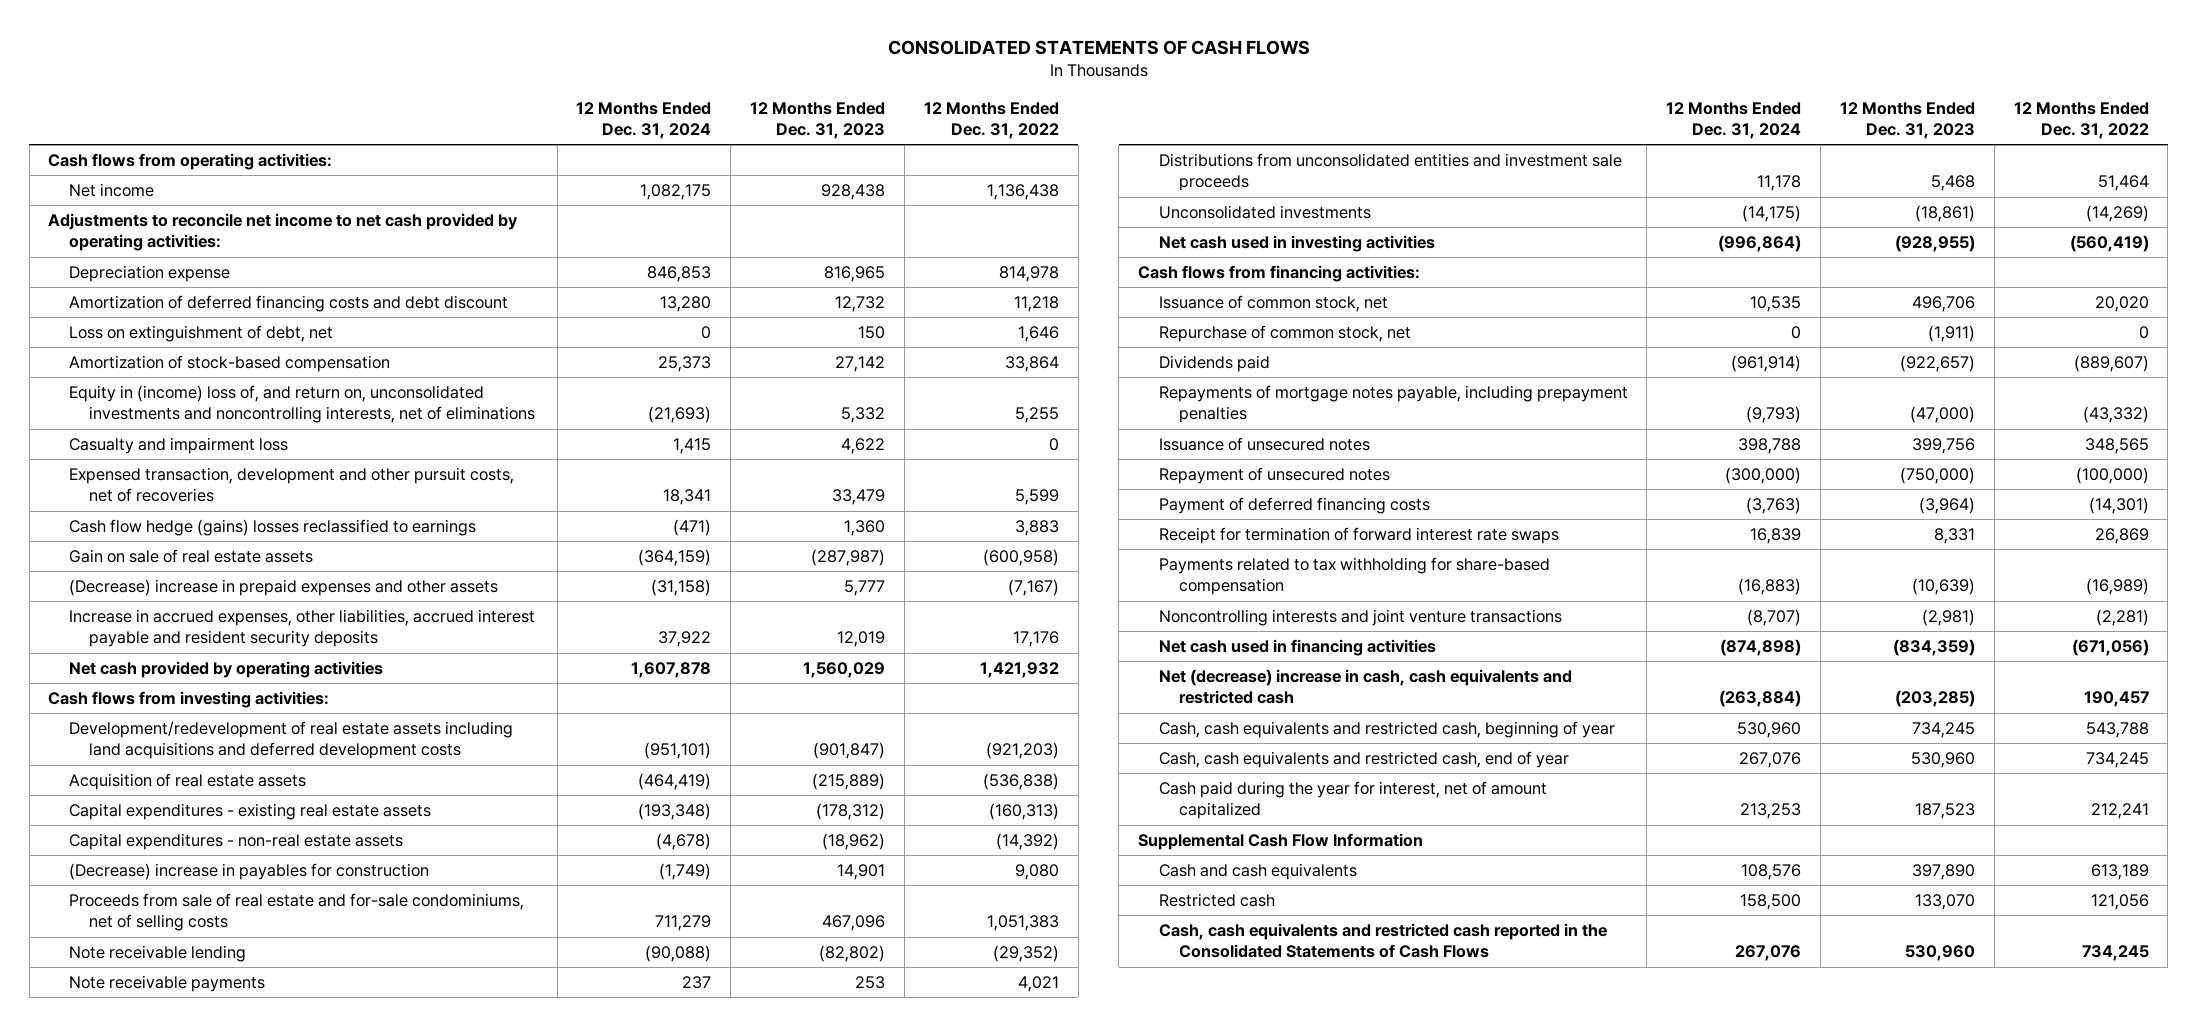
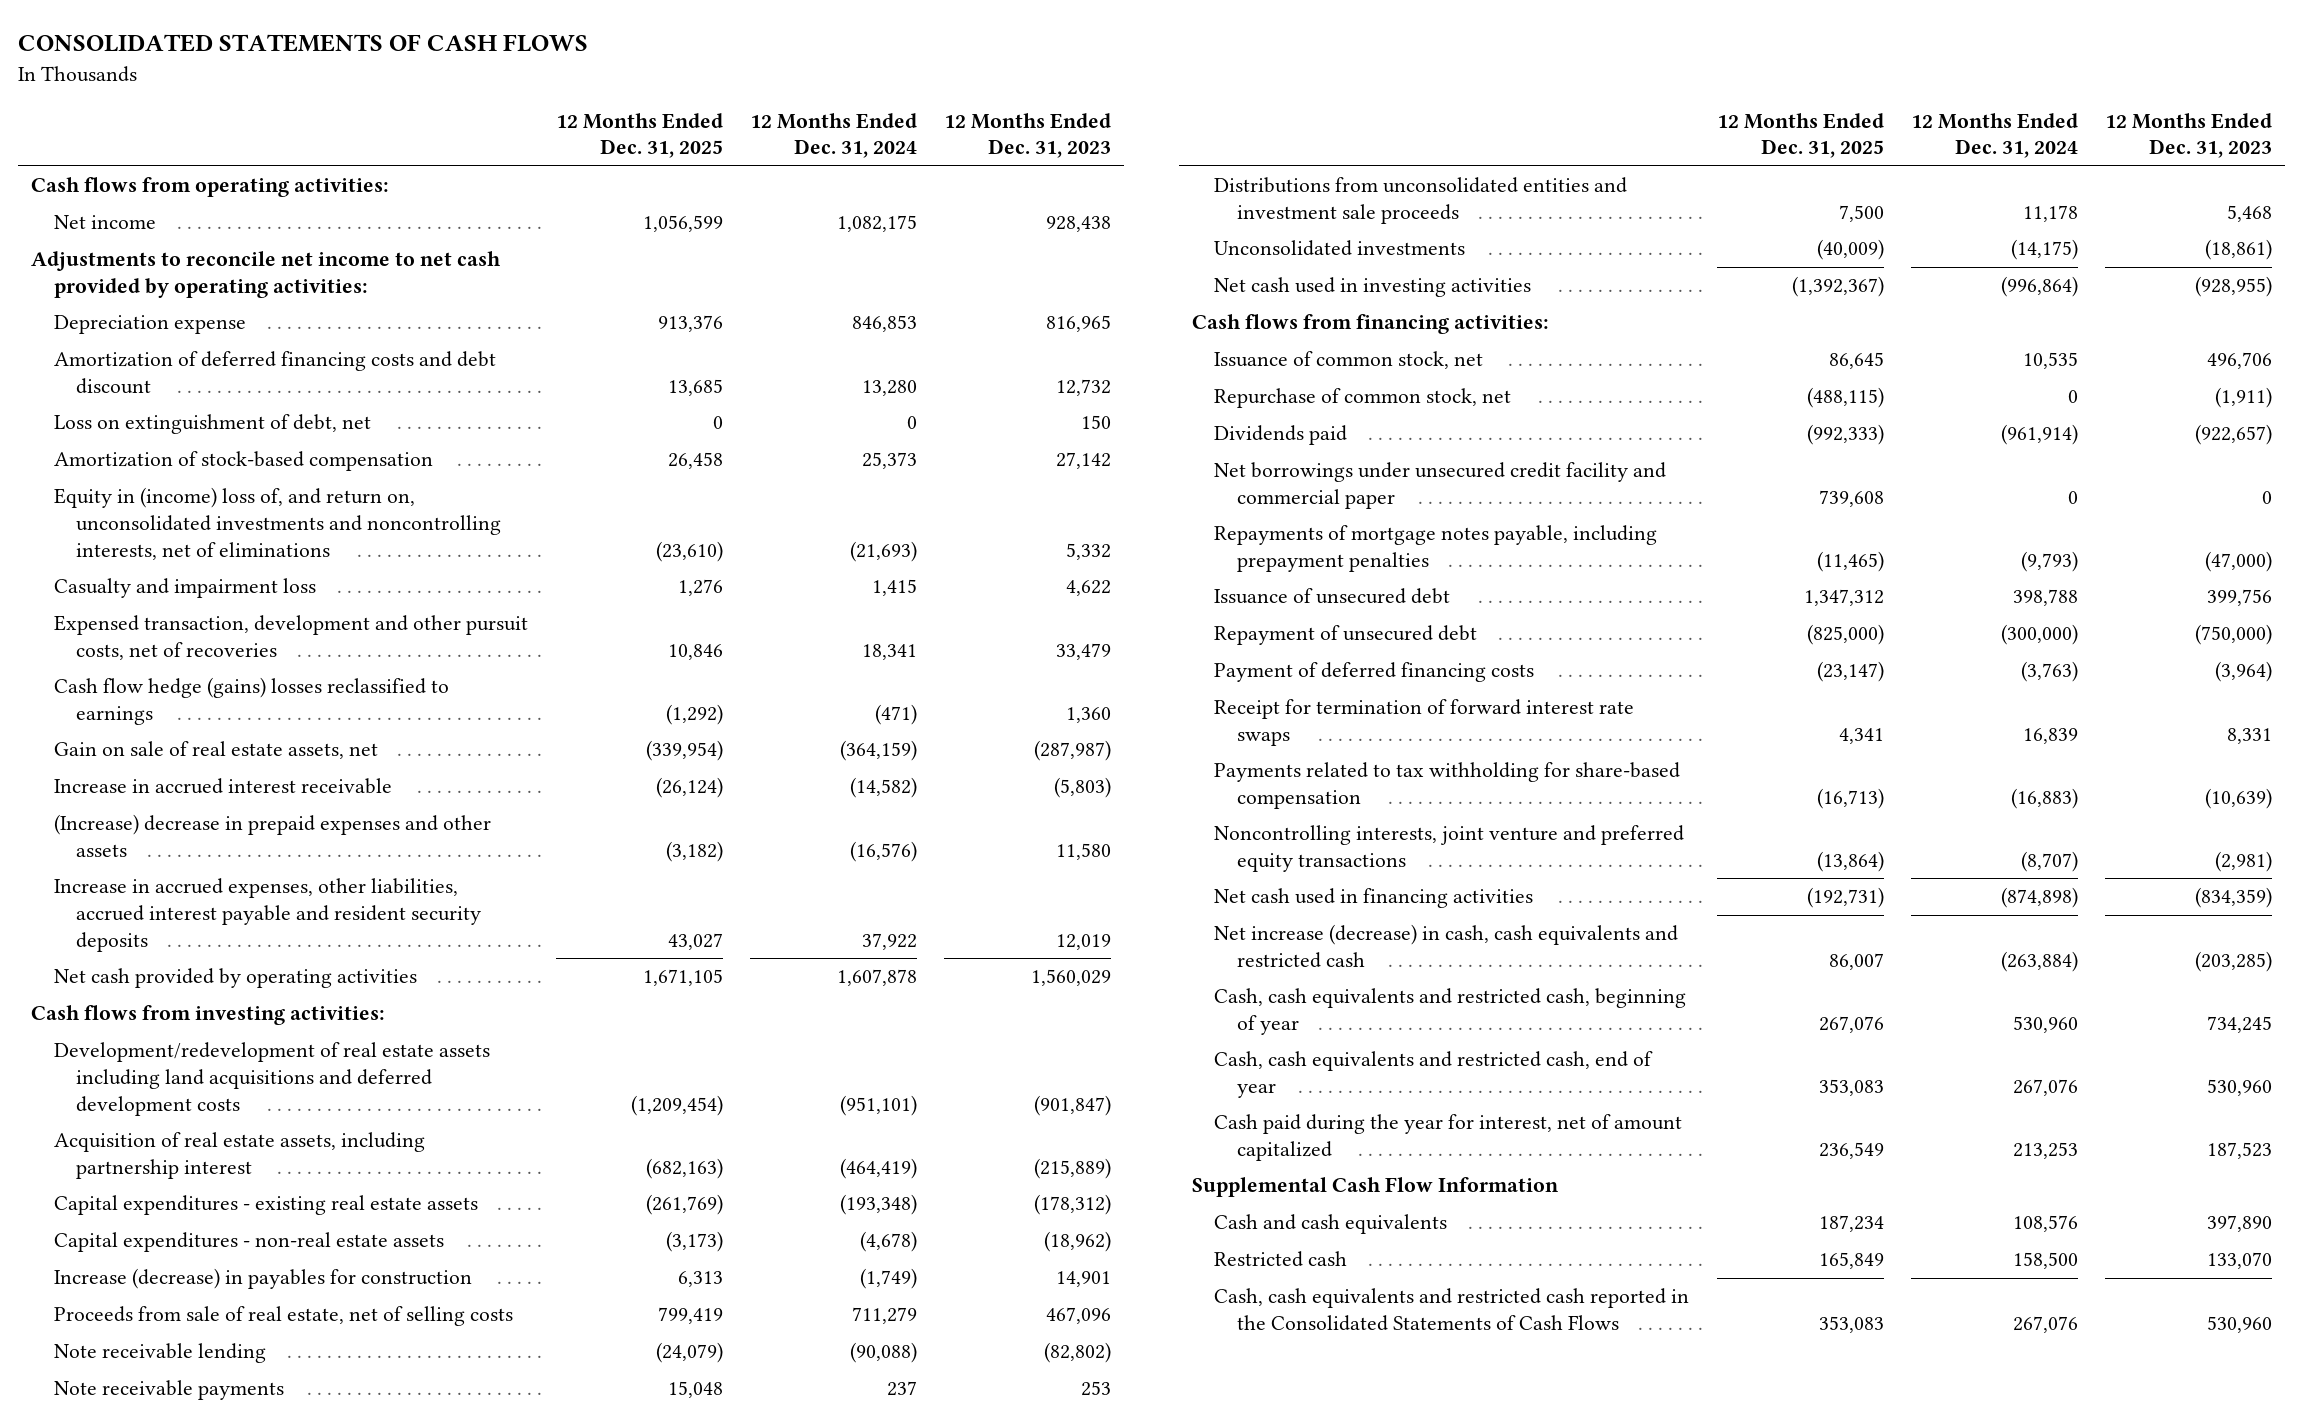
- | 12 Months Ended Dec. 31, 2024 | 12 Months Ended Dec. 31, 2023 | 12 Months Ended Dec. 31, 2022
+ | 12 Months Ended Dec. 31, 2025 | 12 Months Ended Dec. 31, 2024 | 12 Months Ended Dec. 31, 2023
- Gain on sale of real estate assets | (364,159) | (287,987) | (600,958)
- (Decrease) increase in prepaid expenses and other assets | (31,158) | 5,777 | (7,167)
+ Gain on sale of real estate assets, net | (339,954) | (364,159) | (287,987)
+ Increase in accrued interest receivable | (26,124) | (14,582) | (5,803)
+ (Increase) decrease in prepaid expenses and other assets | (3,182) | (16,576) | 11,580
- Acquisition of real estate assets | (464,419) | (215,889) | (536,838)
+ Acquisition of real estate assets, including partnership interest | (682,163) | (464,419) | (215,889)
- (Decrease) increase in payables for construction | (1,749) | 14,901 | 9,080
- Proceeds from sale of real estate and for-sale condominiums, net of selling costs | 711,279 | 467,096 | 1,051,383
+ Increase (decrease) in payables for construction | 6,313 | (1,749) | 14,901
+ Proceeds from sale of real estate, net of selling costs | 799,419 | 711,279 | 467,096
+ Net borrowings under unsecured credit facility and commercial paper | 739,608 | 0 | 0
- Issuance of unsecured notes | 398,788 | 399,756 | 348,565
- Repayment of unsecured notes | (300,000) | (750,000) | (100,000)
+ Issuance of unsecured debt | 1,347,312 | 398,788 | 399,756
+ Repayment of unsecured debt | (825,000) | (300,000) | (750,000)
- Noncontrolling interests and joint venture transactions | (8,707) | (2,981) | (2,281)
+ Noncontrolling interests, joint venture and preferred equity transactions | (13,864) | (8,707) | (2,981)
- Net (decrease) increase in cash, cash equivalents and restricted cash | (263,884) | (203,285) | 190,457
+ Net increase (decrease) in cash, cash equivalents and restricted cash | 86,007 | (263,884) | (203,285)

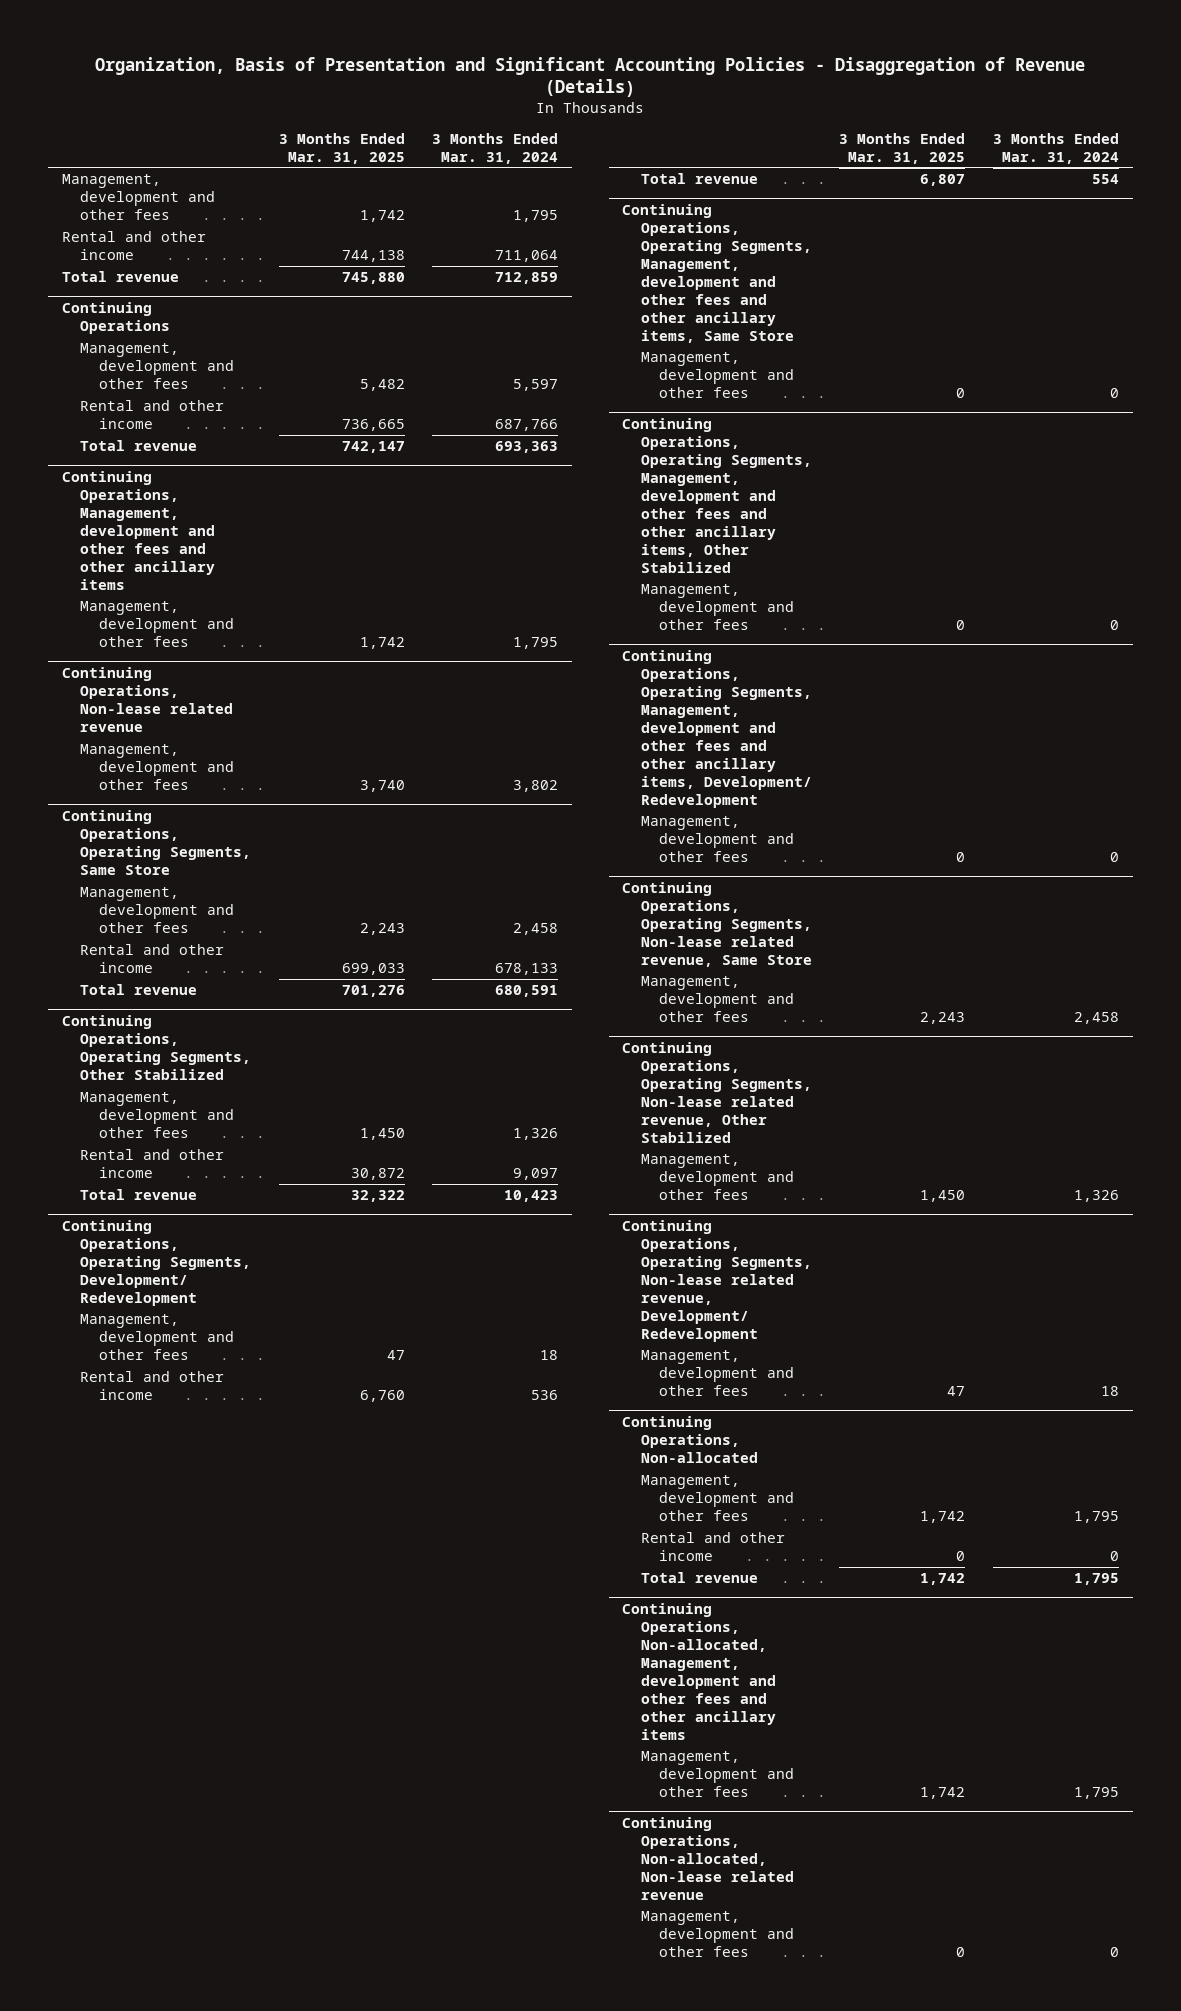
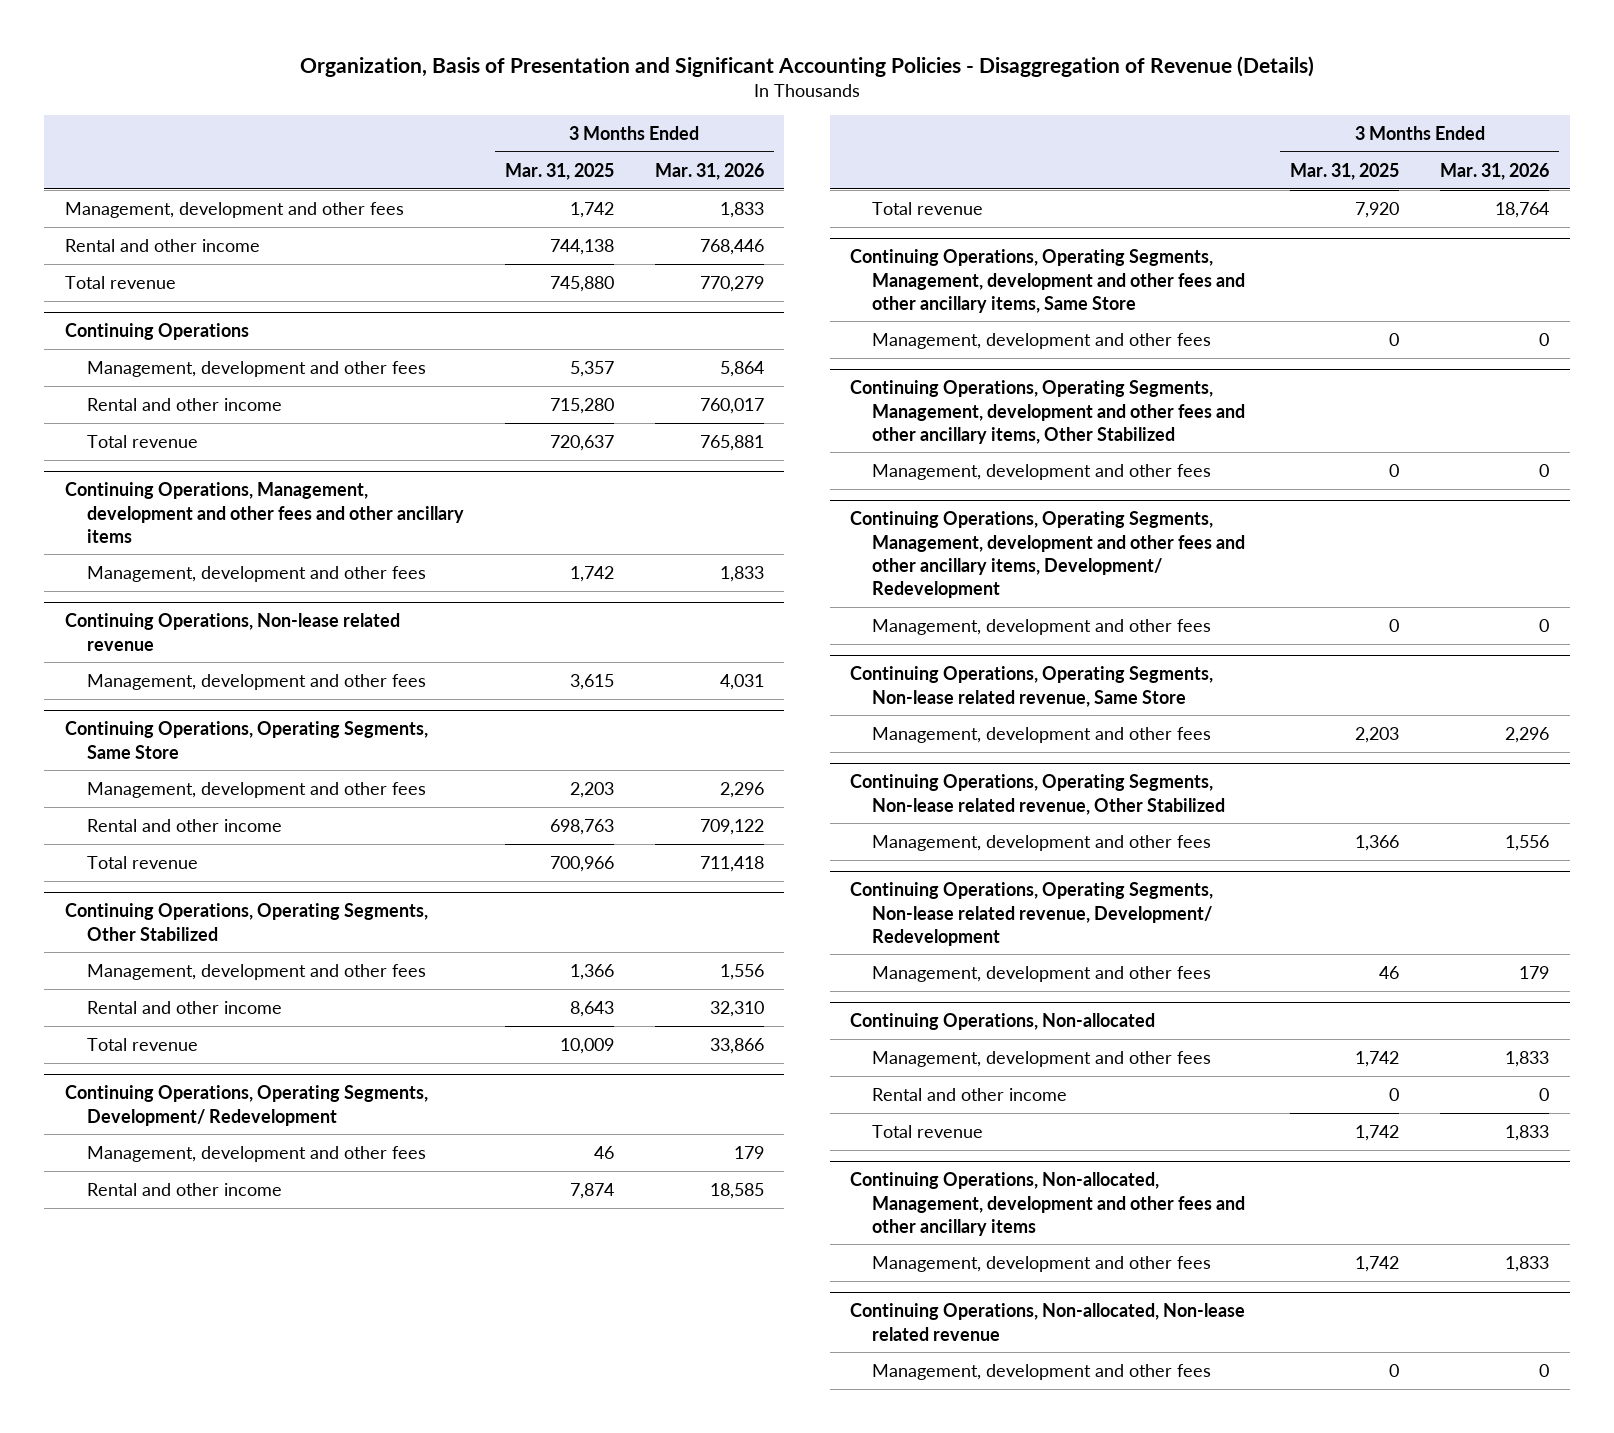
- | 3 Months Ended Mar. 31, 2025 | 3 Months Ended Mar. 31, 2024
+ | 3 Months Ended Mar. 31, 2025 | 3 Months Ended Mar. 31, 2026
@ Continuing Operations
- Management, development and other fees | 5,482 | 5,597
- Rental and other income | 736,665 | 687,766
- Total revenue | 742,147 | 693,363
+ Management, development and other fees | 5,357 | 5,864
+ Rental and other income | 715,280 | 760,017
+ Total revenue | 720,637 | 765,881
@ Continuing Operations, Non-lease related revenue
- Management, development and other fees | 3,740 | 3,802
+ Management, development and other fees | 3,615 | 4,031
@ Continuing Operations, Operating Segments, Same Store
- Management, development and other fees | 2,243 | 2,458
- Rental and other income | 699,033 | 678,133
- Total revenue | 701,276 | 680,591
+ Management, development and other fees | 2,203 | 2,296
+ Rental and other income | 698,763 | 709,122
+ Total revenue | 700,966 | 711,418
@ Continuing Operations, Operating Segments, Other Stabilized
- Management, development and other fees | 1,450 | 1,326
- Rental and other income | 30,872 | 9,097
- Total revenue | 32,322 | 10,423
+ Management, development and other fees | 1,366 | 1,556
+ Rental and other income | 8,643 | 32,310
+ Total revenue | 10,009 | 33,866
@ Continuing Operations, Operating Segments, Development/ Redevelopment
- Management, development and other fees | 47 | 18
- Rental and other income | 6,760 | 536
- Total revenue | 6,807 | 554
+ Management, development and other fees | 46 | 179
+ Rental and other income | 7,874 | 18,585
+ Total revenue | 7,920 | 18,764
@ Continuing Operations, Operating Segments, Non-lease related revenue, Same Store
- Management, development and other fees | 2,243 | 2,458
+ Management, development and other fees | 2,203 | 2,296
@ Continuing Operations, Operating Segments, Non-lease related revenue, Other Stabilized
- Management, development and other fees | 1,450 | 1,326
+ Management, development and other fees | 1,366 | 1,556
@ Continuing Operations, Operating Segments, Non-lease related revenue, Development/ Redevelopment
- Management, development and other fees | 47 | 18
+ Management, development and other fees | 46 | 179

